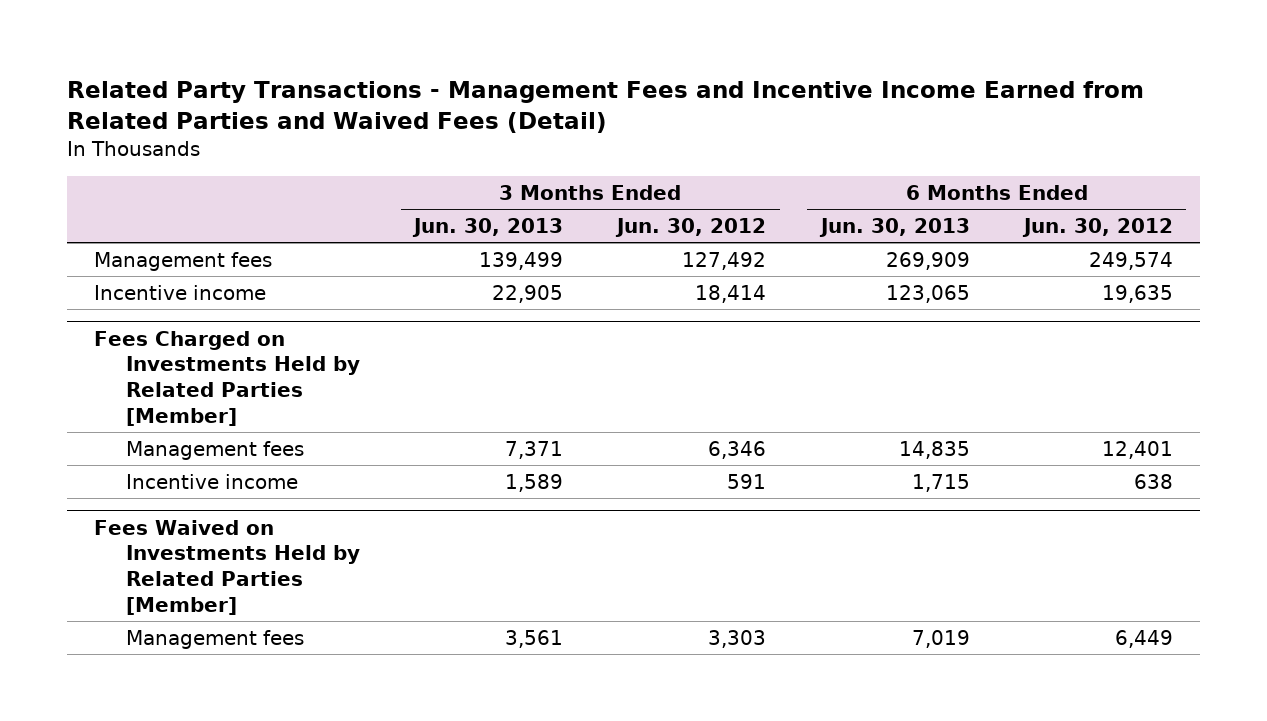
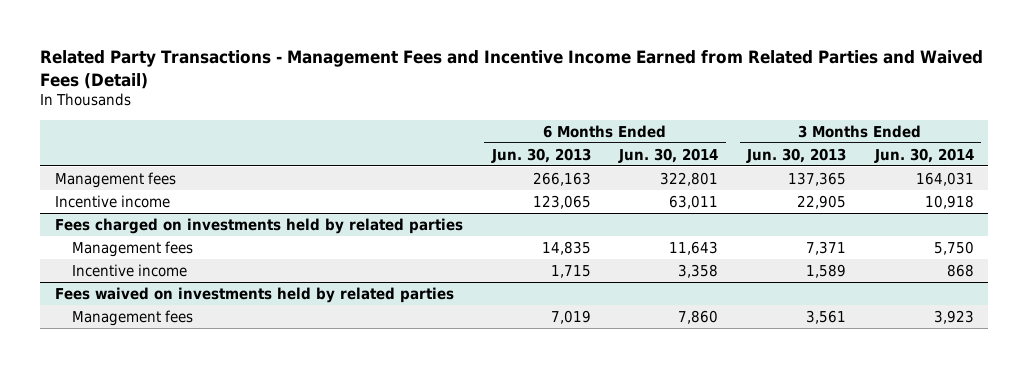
- | 3 Months Ended Jun. 30, 2013 | 3 Months Ended Jun. 30, 2012 | 6 Months Ended Jun. 30, 2013 | 6 Months Ended Jun. 30, 2012
+ | 6 Months Ended Jun. 30, 2013 | 6 Months Ended Jun. 30, 2014 | 3 Months Ended Jun. 30, 2013 | 3 Months Ended Jun. 30, 2014
- Management fees | 139,499 | 127,492 | 269,909 | 249,574
+ Management fees | 266,163 | 322,801 | 137,365 | 164,031
- Fees Charged on Investments Held by Related Parties [Member]
+ Fees charged on investments held by related parties
- Fees Waived on Investments Held by Related Parties [Member]
+ Fees waived on investments held by related parties

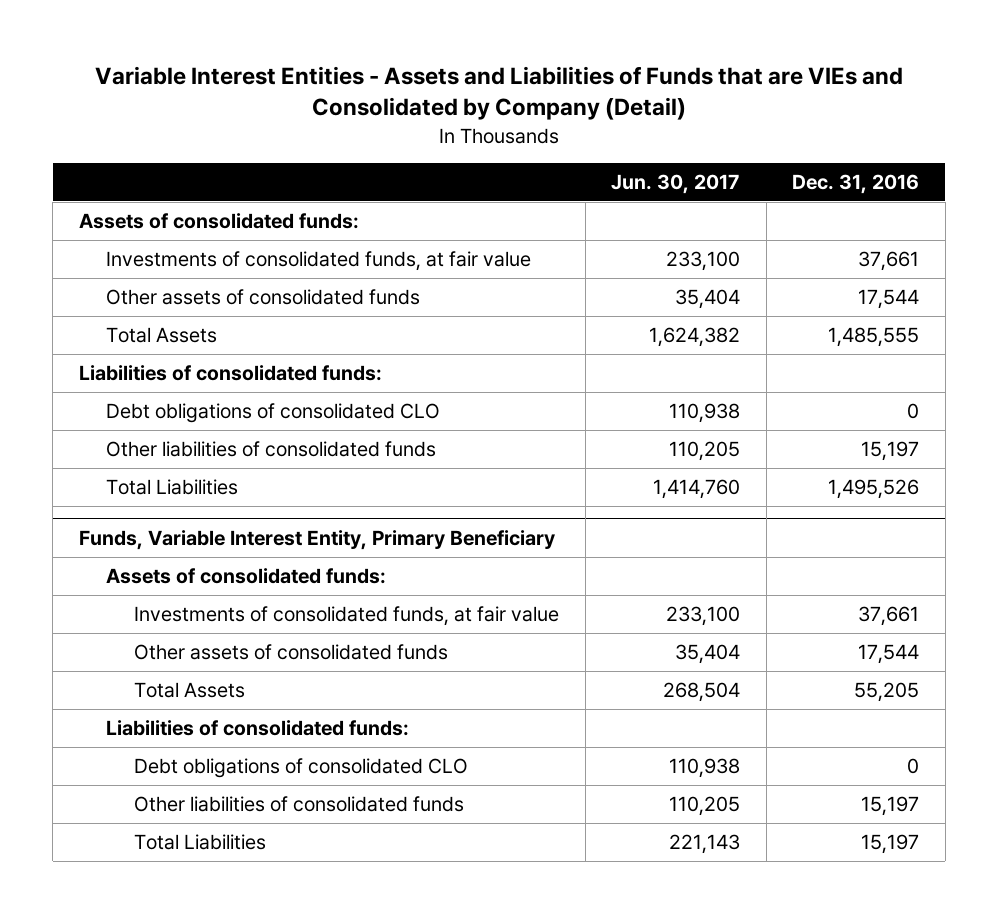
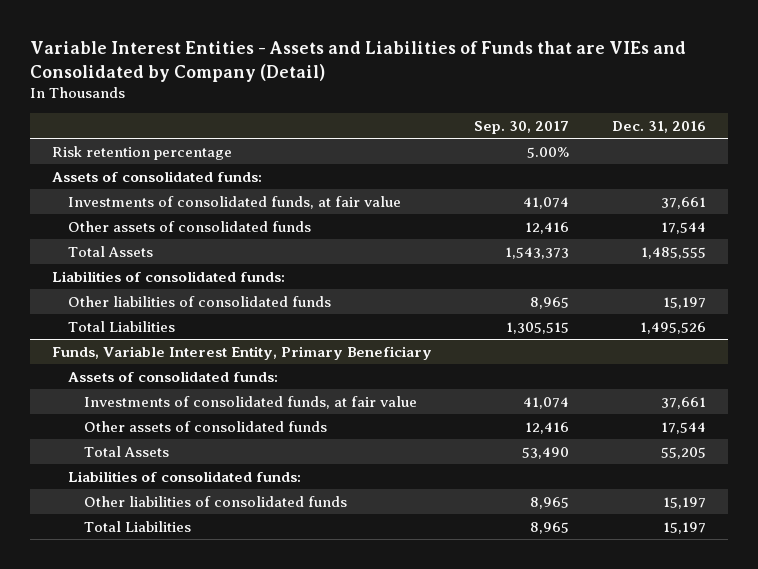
- | Jun. 30, 2017 | Dec. 31, 2016
+ | Sep. 30, 2017 | Dec. 31, 2016
+ Risk retention percentage | 5.00% |
- Debt obligations of consolidated CLO | 110,938 | 0
@ Funds, Variable Interest Entity, Primary Beneficiary
- Debt obligations of consolidated CLO | 110,938 | 0

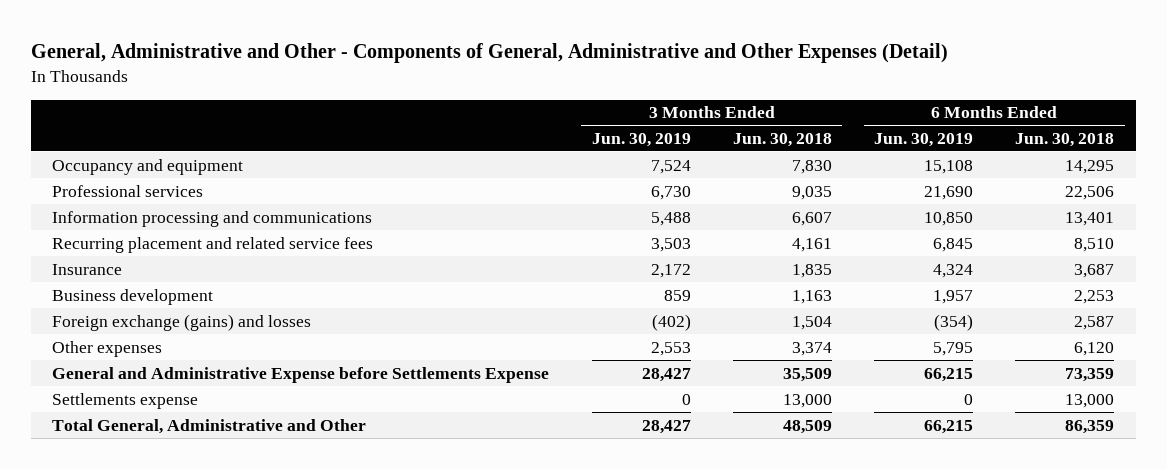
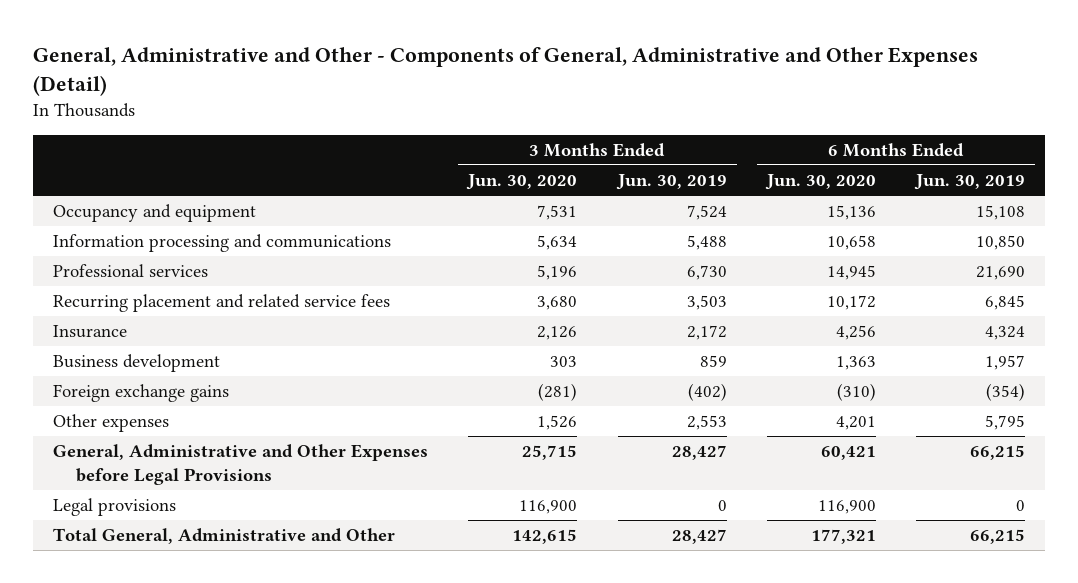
- | 3 Months Ended Jun. 30, 2019 | 3 Months Ended Jun. 30, 2018 | 6 Months Ended Jun. 30, 2019 | 6 Months Ended Jun. 30, 2018
+ | 3 Months Ended Jun. 30, 2020 | 3 Months Ended Jun. 30, 2019 | 6 Months Ended Jun. 30, 2020 | 6 Months Ended Jun. 30, 2019
moved down: Professional services | 5,196 | 6,730 | 14,945 | 21,690
- Foreign exchange (gains) and losses | (402) | 1,504 | (354) | 2,587
+ Foreign exchange gains | (281) | (402) | (310) | (354)
- General and Administrative Expense before Settlements Expense | 28,427 | 35,509 | 66,215 | 73,359
- Settlements expense | 0 | 13,000 | 0 | 13,000
+ General, Administrative and Other Expenses before Legal Provisions | 25,715 | 28,427 | 60,421 | 66,215
+ Legal provisions | 116,900 | 0 | 116,900 | 0

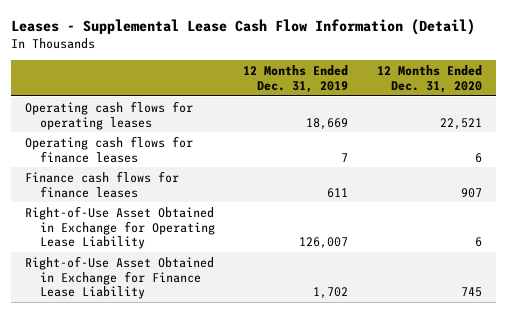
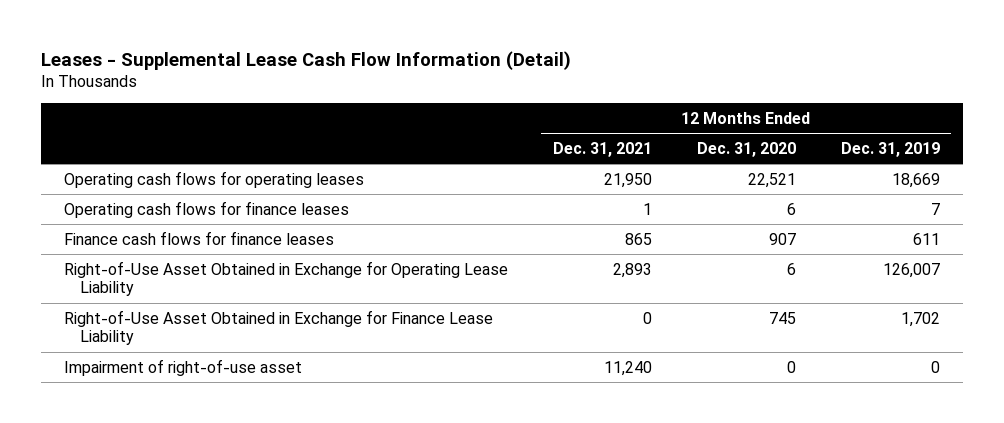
- | 12 Months Ended Dec. 31, 2019 | 12 Months Ended Dec. 31, 2020
+ | 12 Months Ended Dec. 31, 2021 | 12 Months Ended Dec. 31, 2020 | 12 Months Ended Dec. 31, 2019
+ Impairment of right-of-use asset | 11,240 | 0 | 0

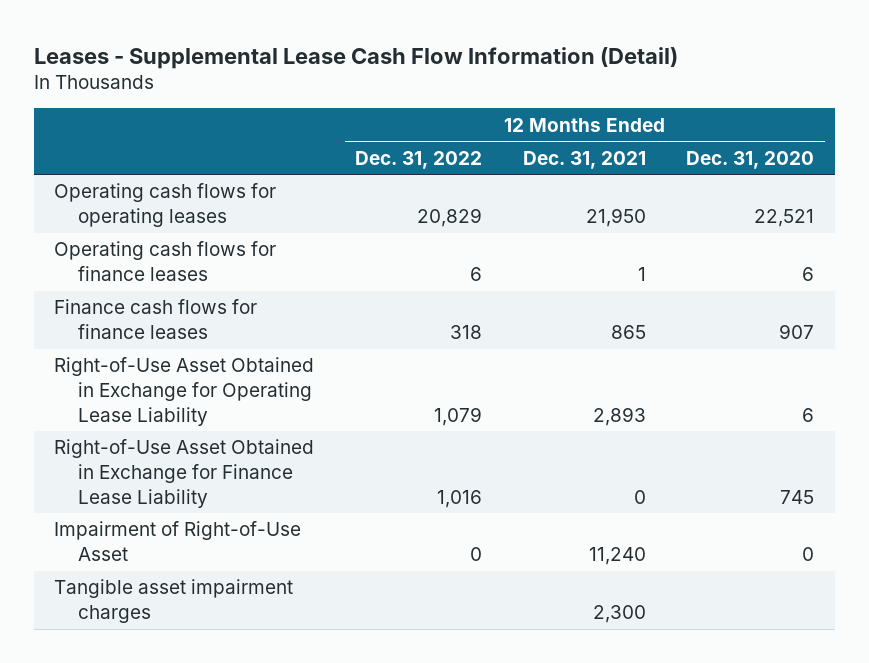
- | 12 Months Ended Dec. 31, 2021 | 12 Months Ended Dec. 31, 2020 | 12 Months Ended Dec. 31, 2019
+ | 12 Months Ended Dec. 31, 2022 | 12 Months Ended Dec. 31, 2021 | 12 Months Ended Dec. 31, 2020
- Impairment of right-of-use asset | 11,240 | 0 | 0
+ Impairment of Right-of-Use Asset | 0 | 11,240 | 0
+ Tangible asset impairment charges | | 2,300 |

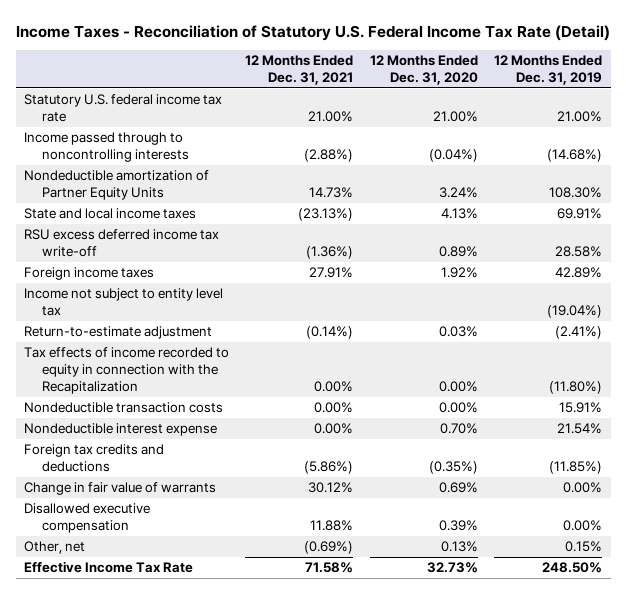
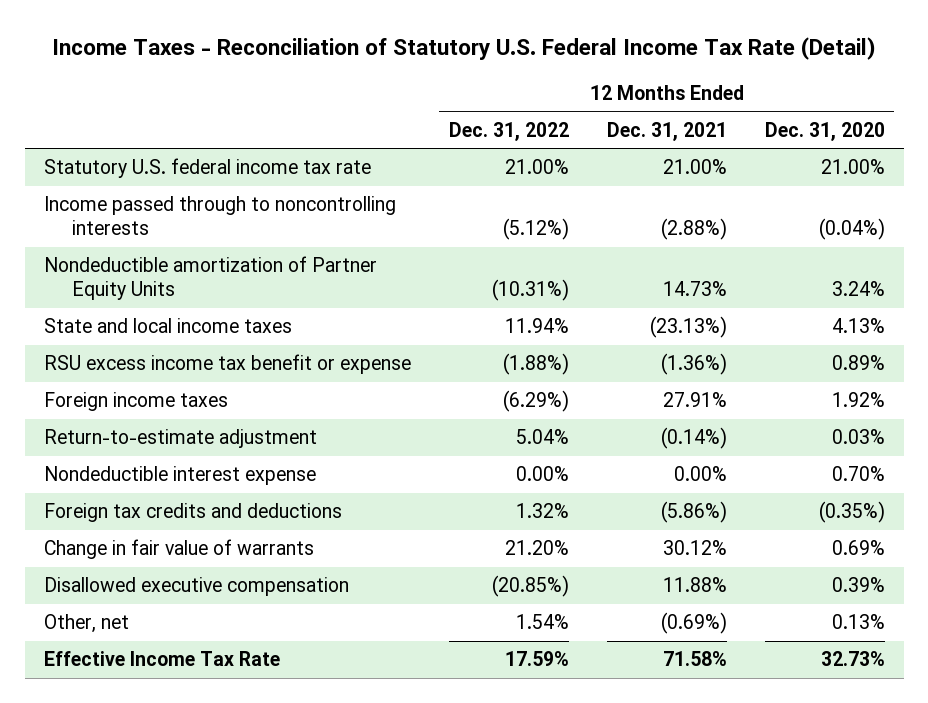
- | 12 Months Ended Dec. 31, 2021 | 12 Months Ended Dec. 31, 2020 | 12 Months Ended Dec. 31, 2019
+ | 12 Months Ended Dec. 31, 2022 | 12 Months Ended Dec. 31, 2021 | 12 Months Ended Dec. 31, 2020
- RSU excess deferred income tax write-off | (1.36%) | 0.89% | 28.58%
+ RSU excess income tax benefit or expense | (1.88%) | (1.36%) | 0.89%
- Income not subject to entity level tax | | | (19.04%)
- Tax effects of income recorded to equity in connection with the Recapitalization | 0.00% | 0.00% | (11.80%)
- Nondeductible transaction costs | 0.00% | 0.00% | 15.91%

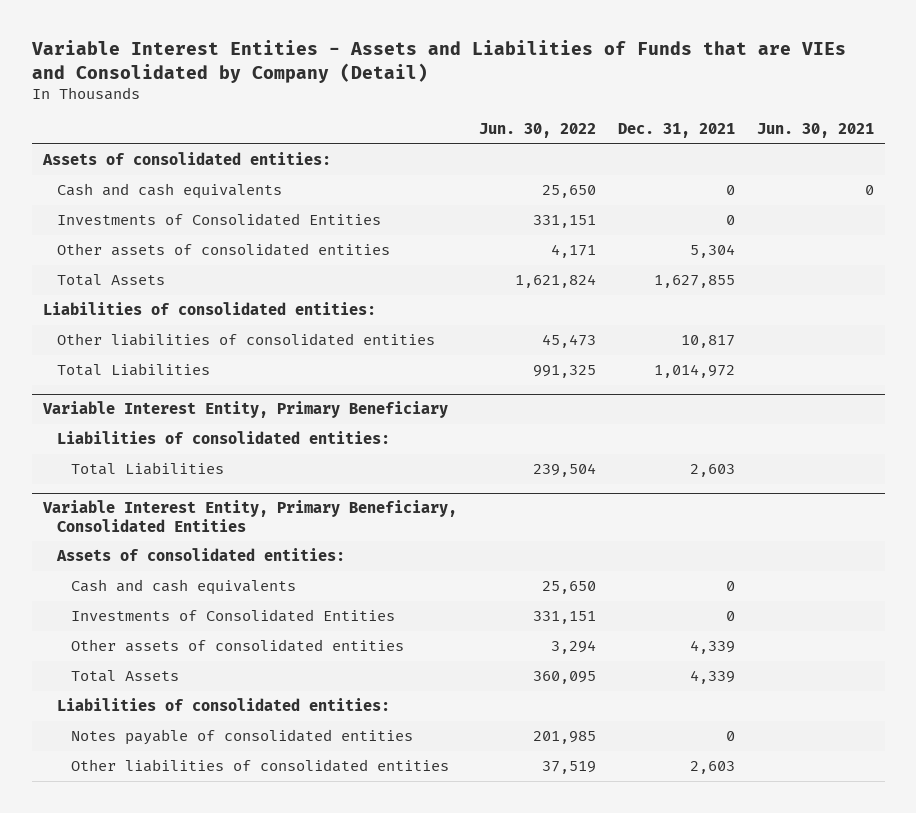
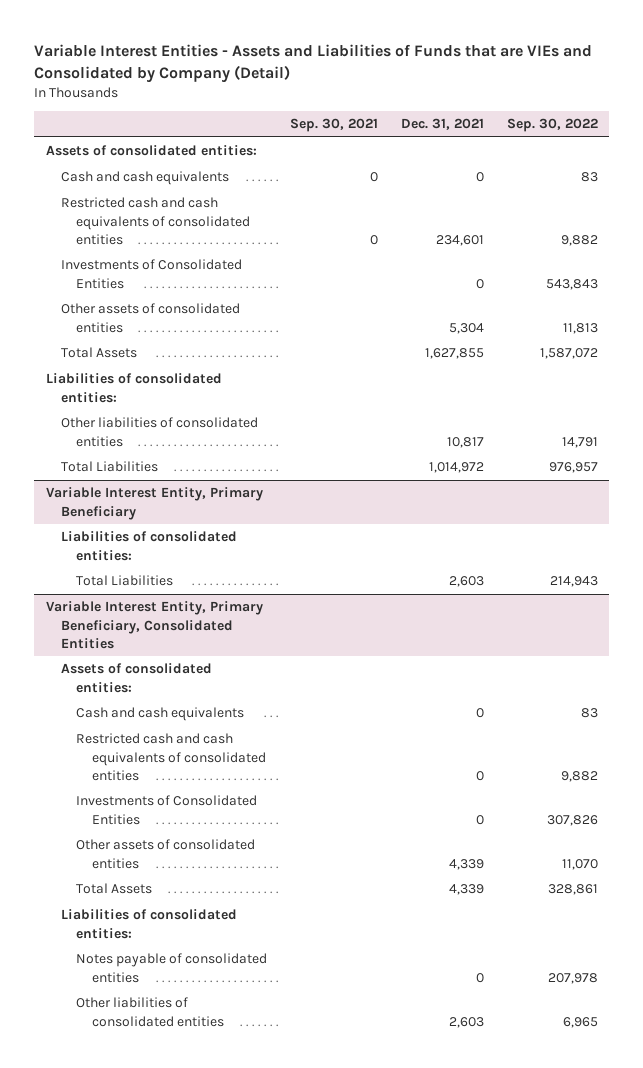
- | Jun. 30, 2022 | Dec. 31, 2021 | Jun. 30, 2021
+ | Sep. 30, 2021 | Dec. 31, 2021 | Sep. 30, 2022
+ Restricted cash and cash equivalents of consolidated entities | 0 | 234,601 | 9,882
@ Variable Interest Entity, Primary Beneficiary, Consolidated Entities
+ Restricted cash and cash equivalents of consolidated entities | | 0 | 9,882

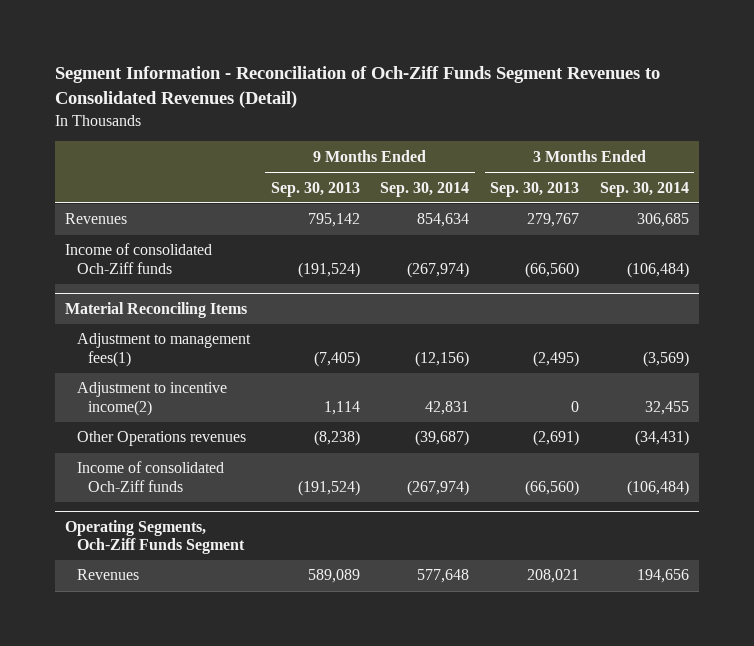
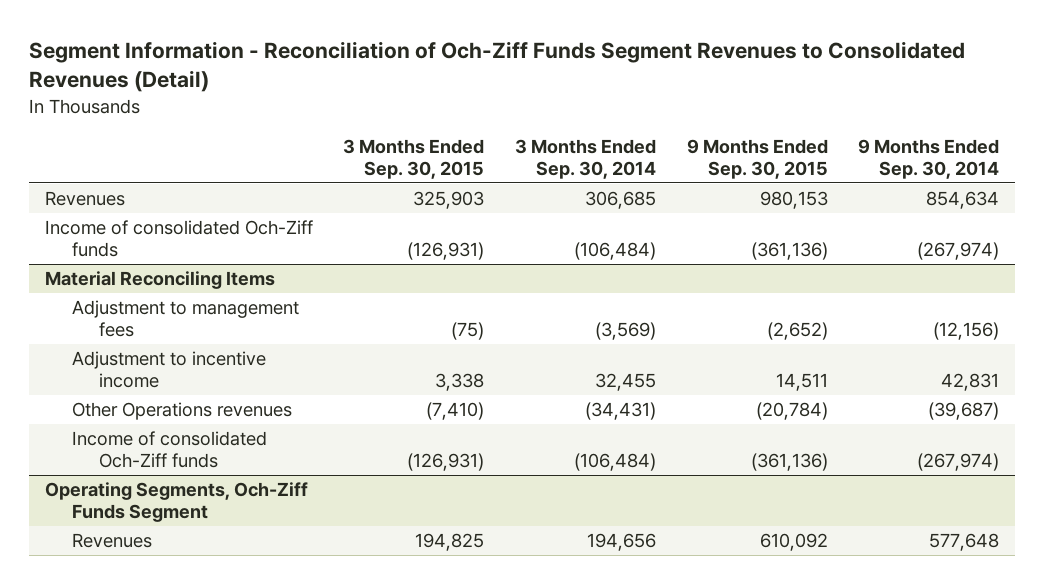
- | 9 Months Ended Sep. 30, 2013 | 9 Months Ended Sep. 30, 2014 | 3 Months Ended Sep. 30, 2013 | 3 Months Ended Sep. 30, 2014
+ | 3 Months Ended Sep. 30, 2015 | 3 Months Ended Sep. 30, 2014 | 9 Months Ended Sep. 30, 2015 | 9 Months Ended Sep. 30, 2014
@ Material Reconciling Items
- Adjustment to management fees(1) | (7,405) | (12,156) | (2,495) | (3,569)
- Adjustment to incentive income(2) | 1,114 | 42,831 | 0 | 32,455
+ Adjustment to management fees | (75) | (3,569) | (2,652) | (12,156)
+ Adjustment to incentive income | 3,338 | 32,455 | 14,511 | 42,831

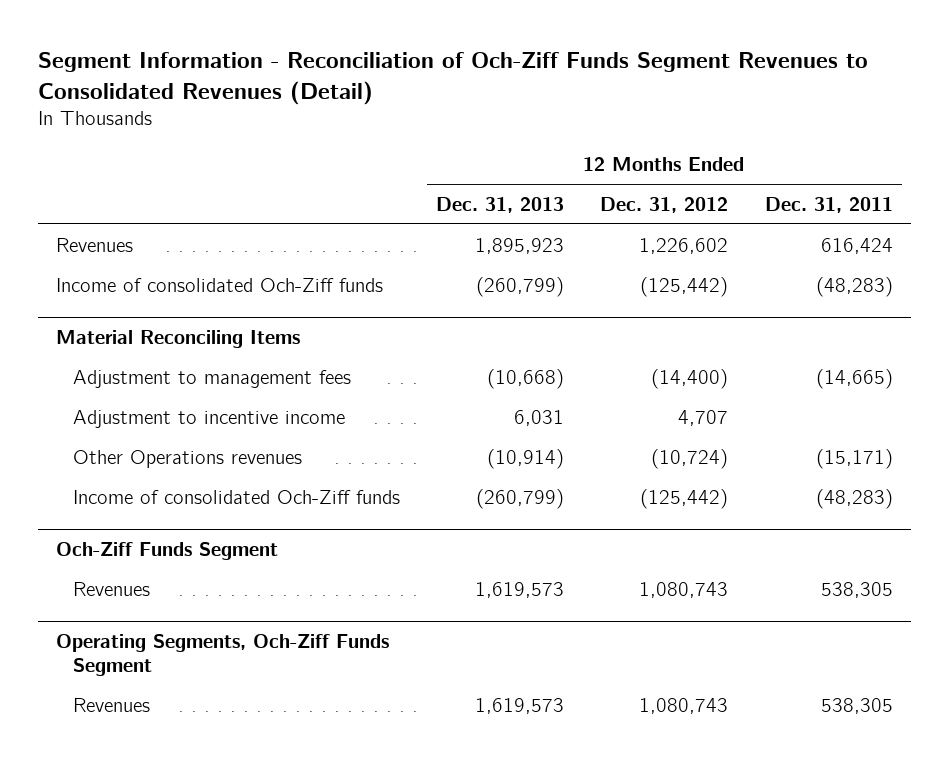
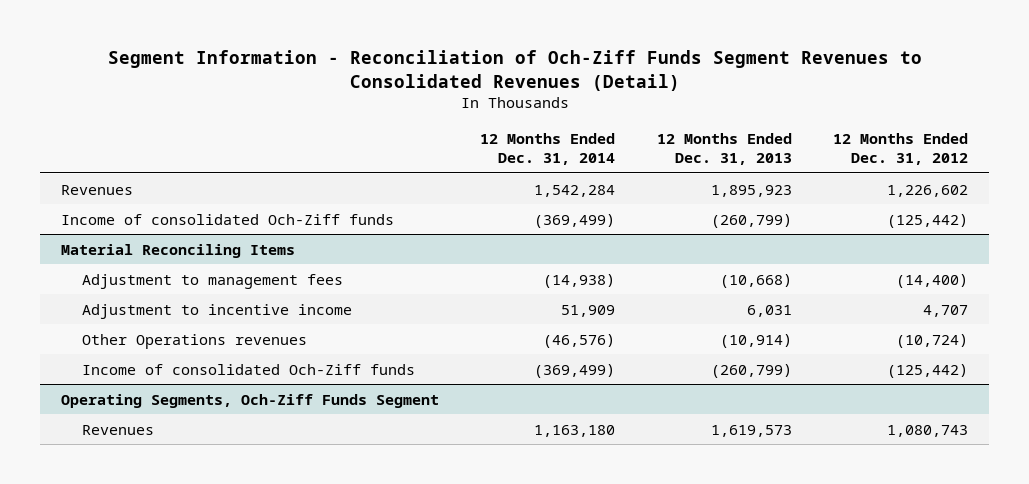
- | 12 Months Ended Dec. 31, 2013 | 12 Months Ended Dec. 31, 2012 | 12 Months Ended Dec. 31, 2011
+ | 12 Months Ended Dec. 31, 2014 | 12 Months Ended Dec. 31, 2013 | 12 Months Ended Dec. 31, 2012
- Och-Ziff Funds Segment
- Revenues | 1,619,573 | 1,080,743 | 538,305

